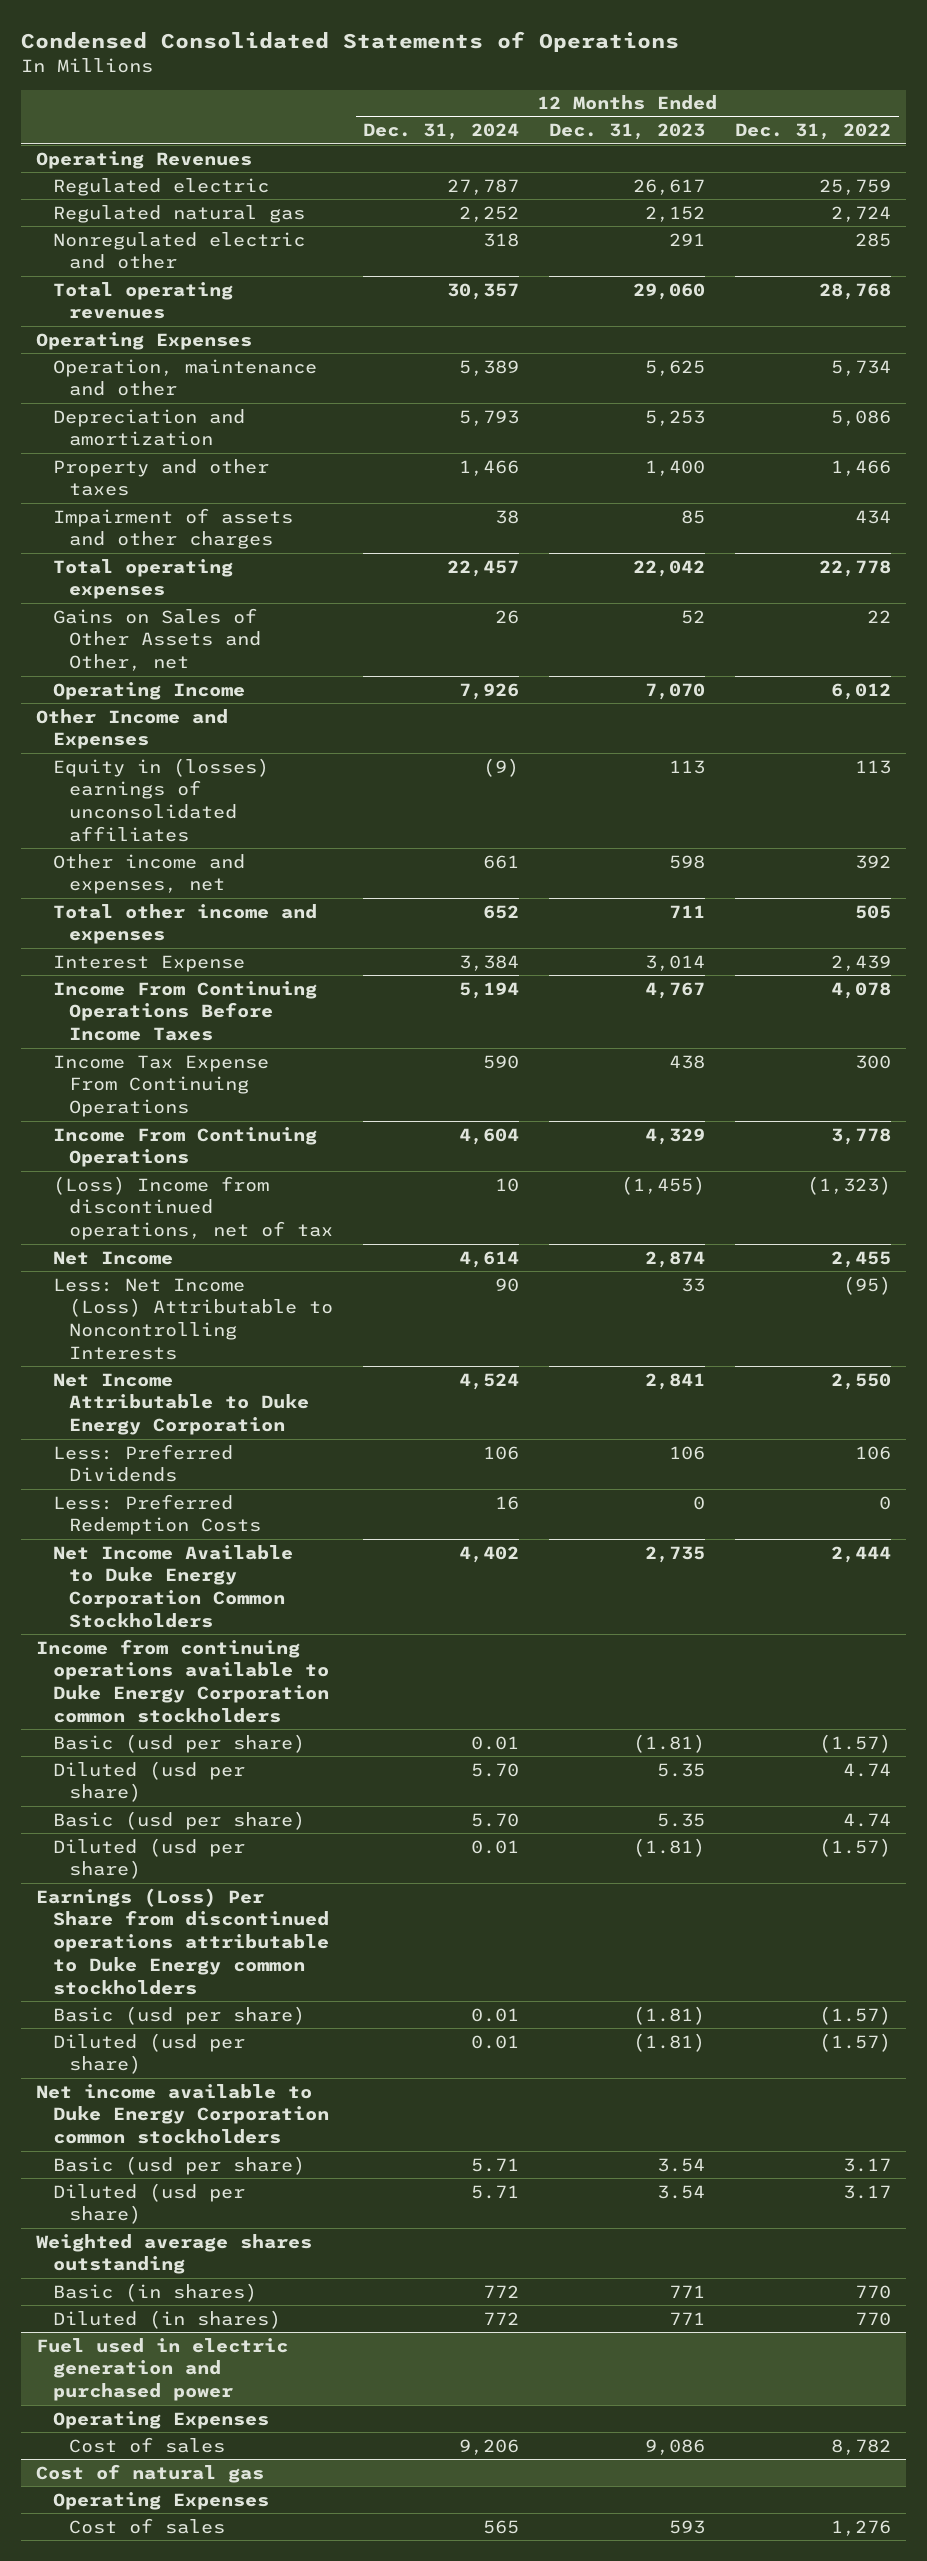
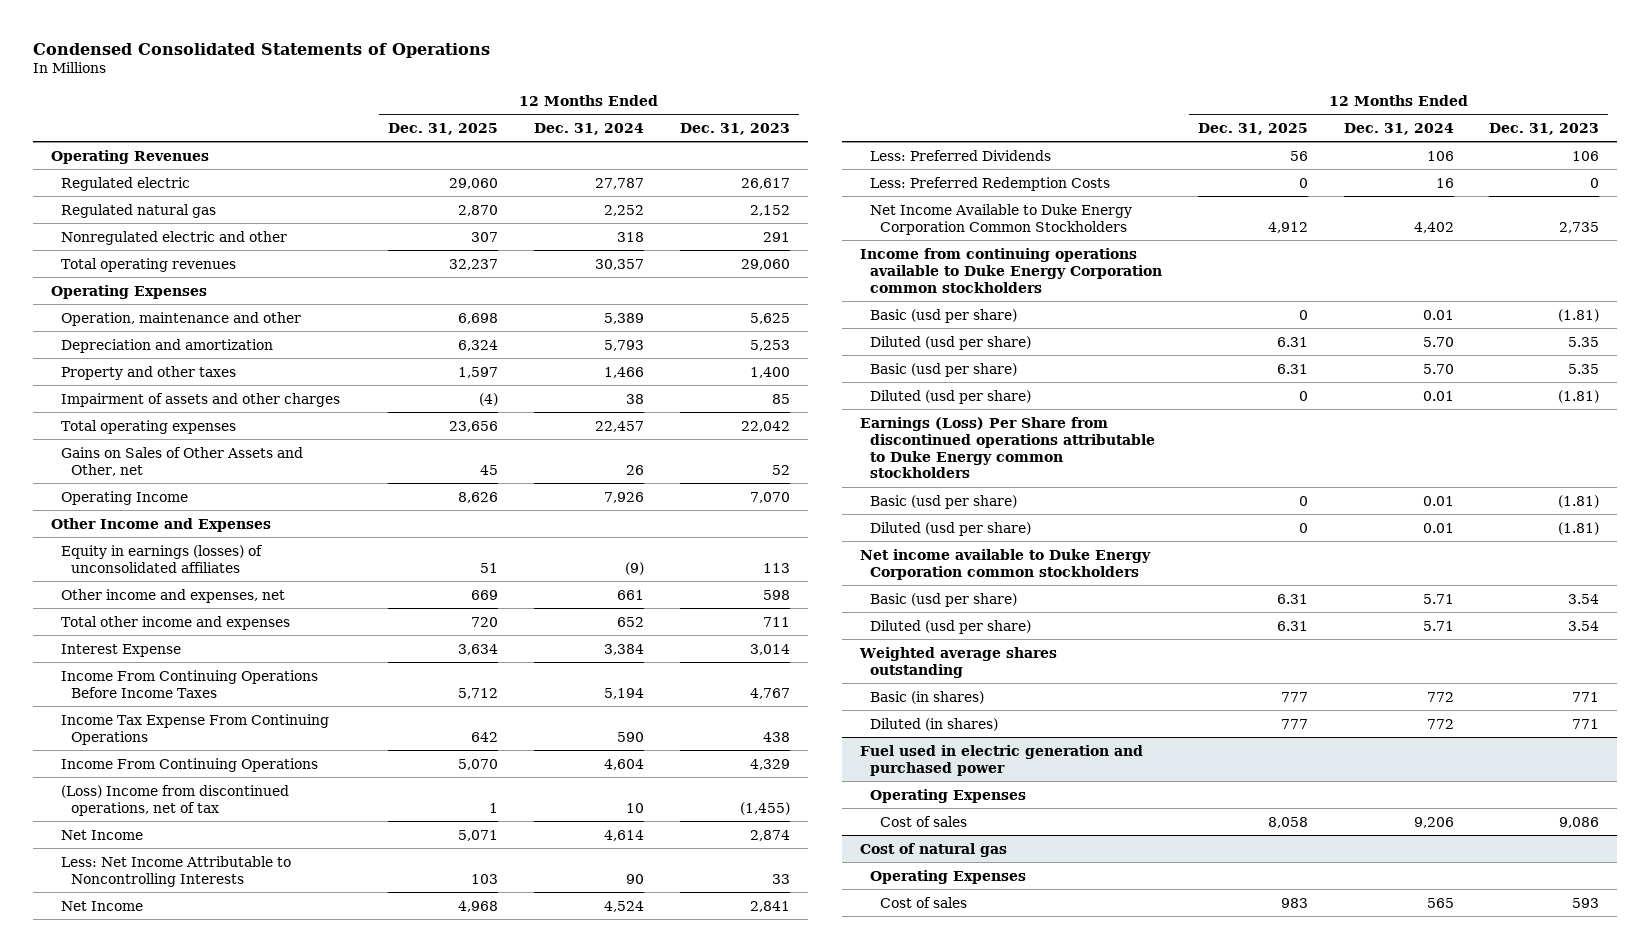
- | 12 Months Ended Dec. 31, 2024 | 12 Months Ended Dec. 31, 2023 | 12 Months Ended Dec. 31, 2022
+ | 12 Months Ended Dec. 31, 2025 | 12 Months Ended Dec. 31, 2024 | 12 Months Ended Dec. 31, 2023
- Equity in (losses) earnings of unconsolidated affiliates | (9) | 113 | 113
+ Equity in earnings (losses) of unconsolidated affiliates | 51 | (9) | 113
- Less: Net Income (Loss) Attributable to Noncontrolling Interests | 90 | 33 | (95)
- Net Income Attributable to Duke Energy Corporation | 4,524 | 2,841 | 2,550
+ Less: Net Income Attributable to Noncontrolling Interests | 103 | 90 | 33
+ Net Income | 4,968 | 4,524 | 2,841

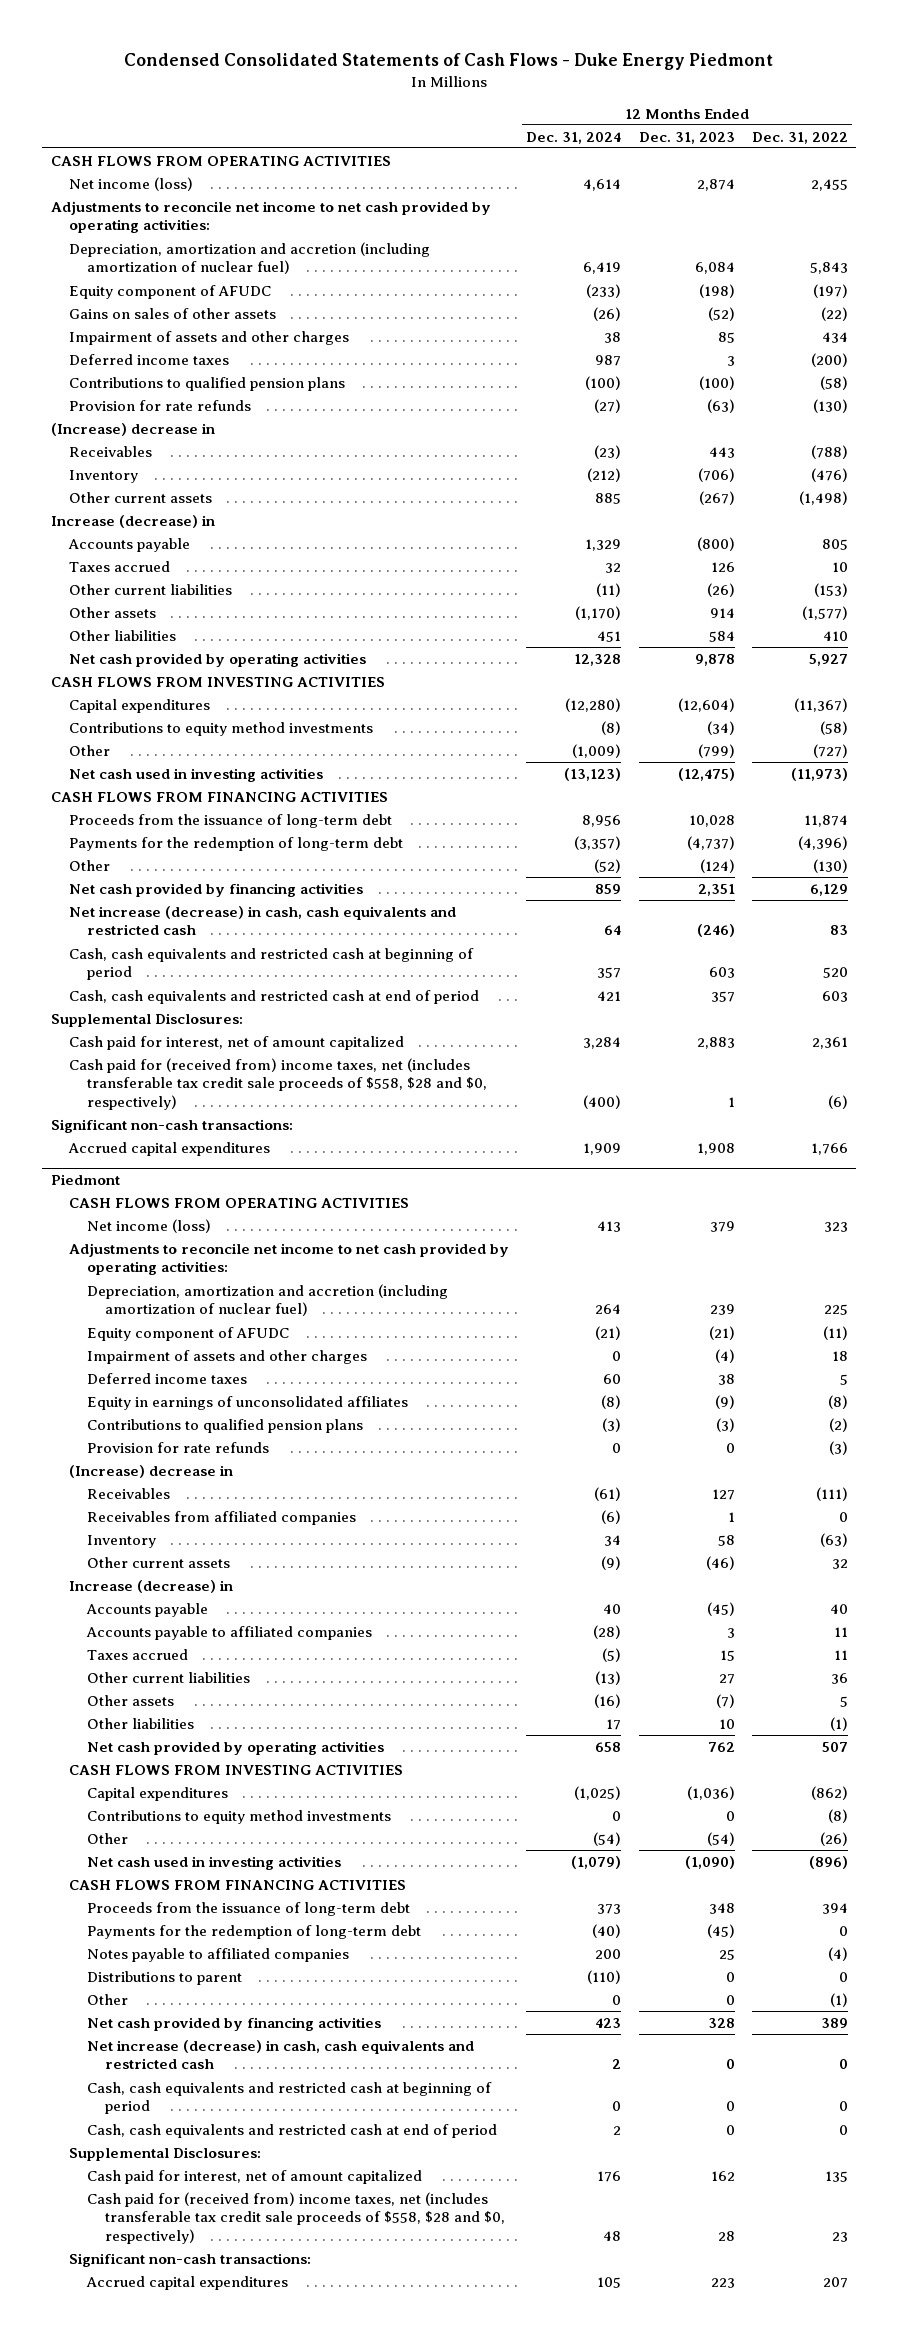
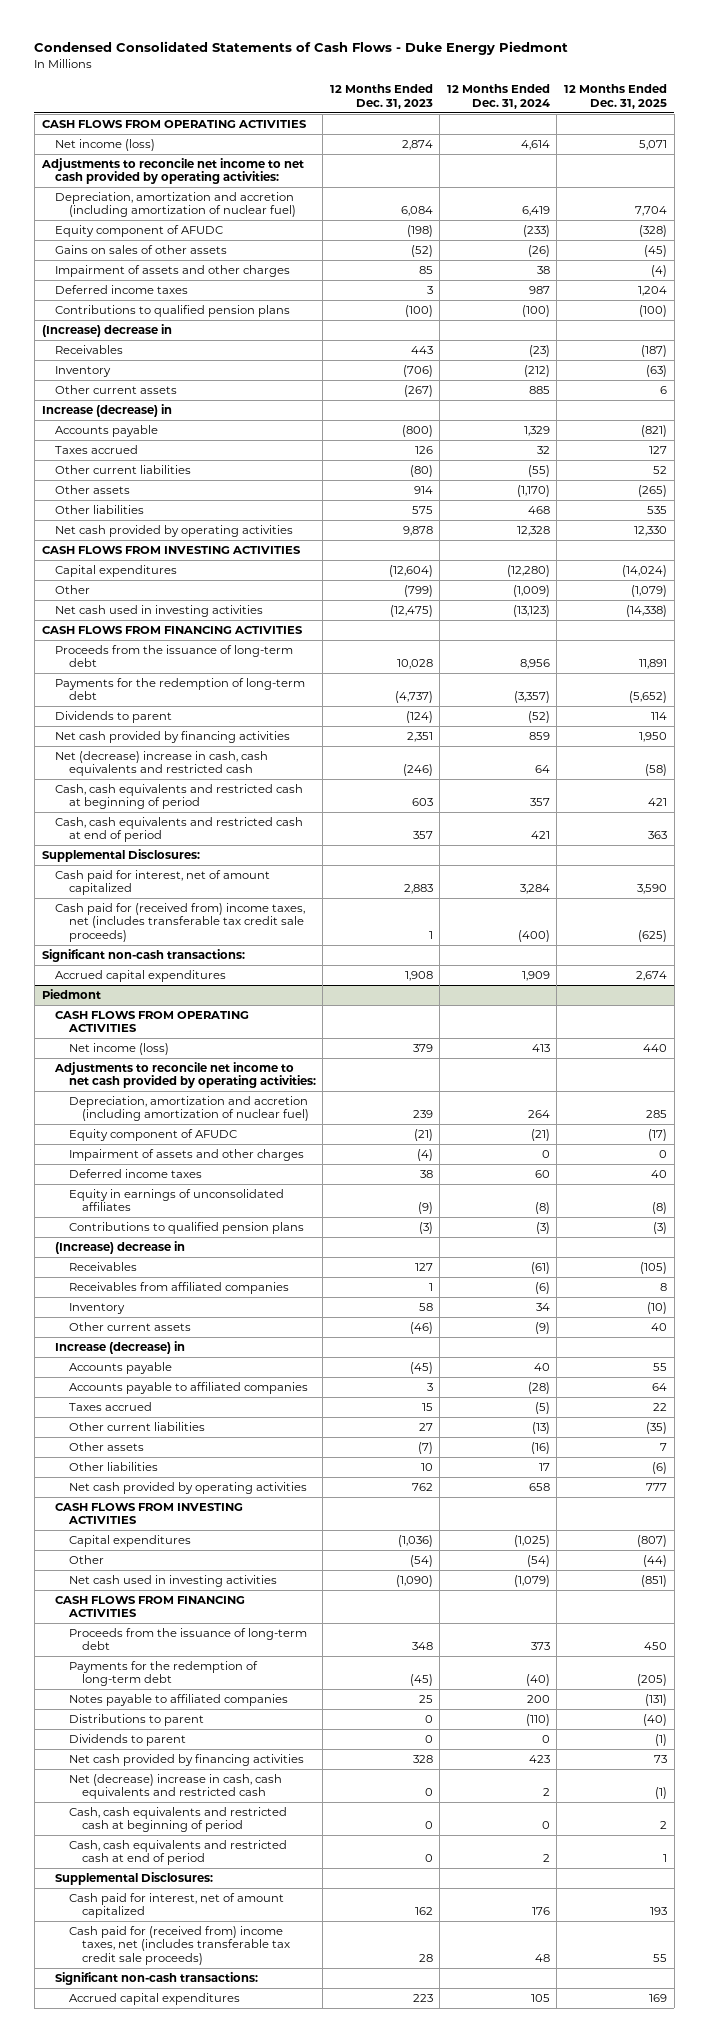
- | 12 Months Ended Dec. 31, 2024 | 12 Months Ended Dec. 31, 2023 | 12 Months Ended Dec. 31, 2022
+ | 12 Months Ended Dec. 31, 2023 | 12 Months Ended Dec. 31, 2024 | 12 Months Ended Dec. 31, 2025
- Provision for rate refunds | (27) | (63) | (130)
- Other current liabilities | (11) | (26) | (153)
+ Other current liabilities | (80) | (55) | 52
- Other liabilities | 451 | 584 | 410
+ Other liabilities | 575 | 468 | 535
- Contributions to equity method investments | (8) | (34) | (58)
- Other | (52) | (124) | (130)
+ Dividends to parent | (124) | (52) | 114
- Net increase (decrease) in cash, cash equivalents and restricted cash | 64 | (246) | 83
+ Net (decrease) increase in cash, cash equivalents and restricted cash | (246) | 64 | (58)
- Cash paid for (received from) income taxes, net (includes transferable tax credit sale proceeds of $558, $28 and $0, respectively) | (400) | 1 | (6)
+ Cash paid for (received from) income taxes, net (includes transferable tax credit sale proceeds) | 1 | (400) | (625)
@ Piedmont
- Provision for rate refunds | 0 | 0 | (3)
- Contributions to equity method investments | 0 | 0 | (8)
- Other | 0 | 0 | (1)
+ Dividends to parent | 0 | 0 | (1)
- Net increase (decrease) in cash, cash equivalents and restricted cash | 2 | 0 | 0
+ Net (decrease) increase in cash, cash equivalents and restricted cash | 0 | 2 | (1)
- Cash paid for (received from) income taxes, net (includes transferable tax credit sale proceeds of $558, $28 and $0, respectively) | 48 | 28 | 23
+ Cash paid for (received from) income taxes, net (includes transferable tax credit sale proceeds) | 28 | 48 | 55

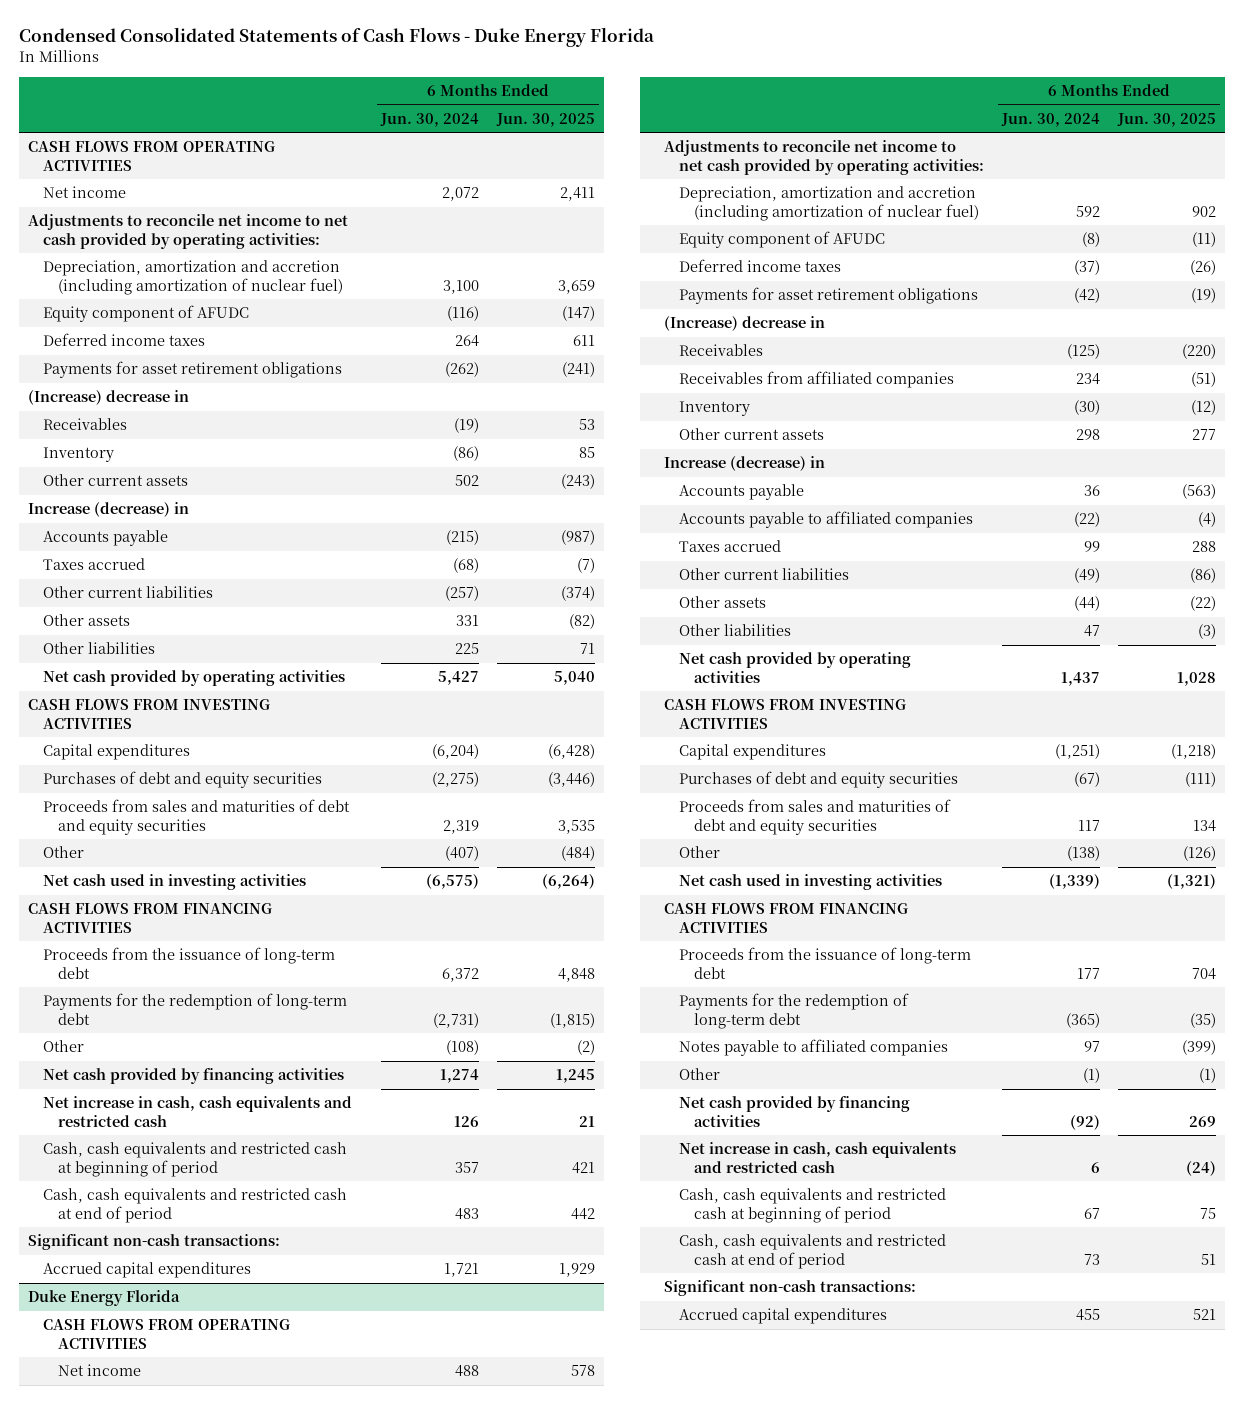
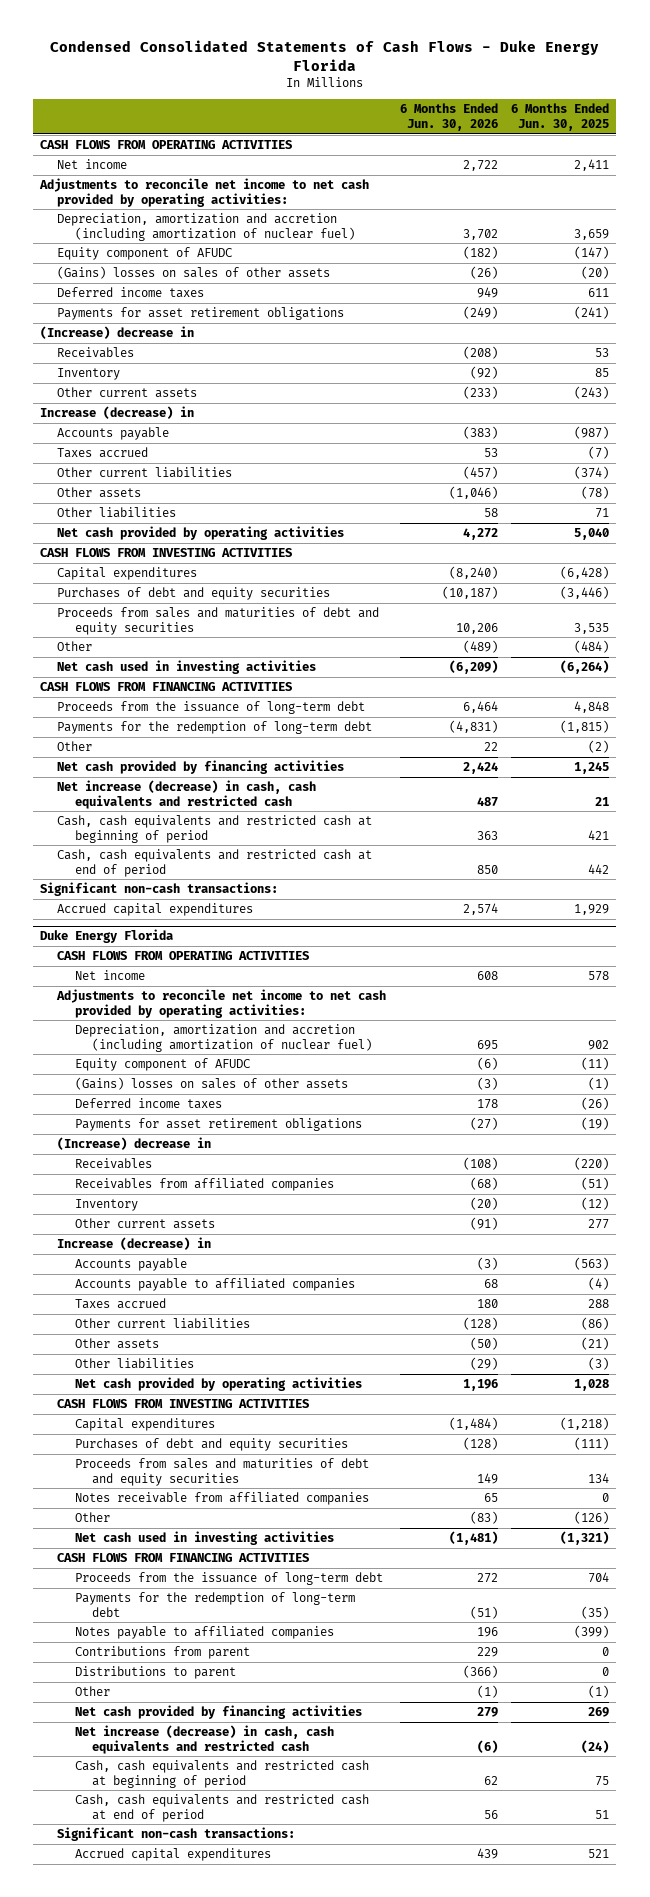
- | 6 Months Ended Jun. 30, 2024 | 6 Months Ended Jun. 30, 2025
+ | 6 Months Ended Jun. 30, 2026 | 6 Months Ended Jun. 30, 2025
+ (Gains) losses on sales of other assets | (26) | (20)
- Other assets | 331 | (82)
+ Other assets | (1,046) | (78)
- Net increase in cash, cash equivalents and restricted cash | 126 | 21
+ Net increase (decrease) in cash, cash equivalents and restricted cash | 487 | 21
@ Duke Energy Florida
+ (Gains) losses on sales of other assets | (3) | (1)
- Other assets | (44) | (22)
+ Other assets | (50) | (21)
+ Notes receivable from affiliated companies | 65 | 0
+ Contributions from parent | 229 | 0
+ Distributions to parent | (366) | 0
- Net increase in cash, cash equivalents and restricted cash | 6 | (24)
+ Net increase (decrease) in cash, cash equivalents and restricted cash | (6) | (24)

